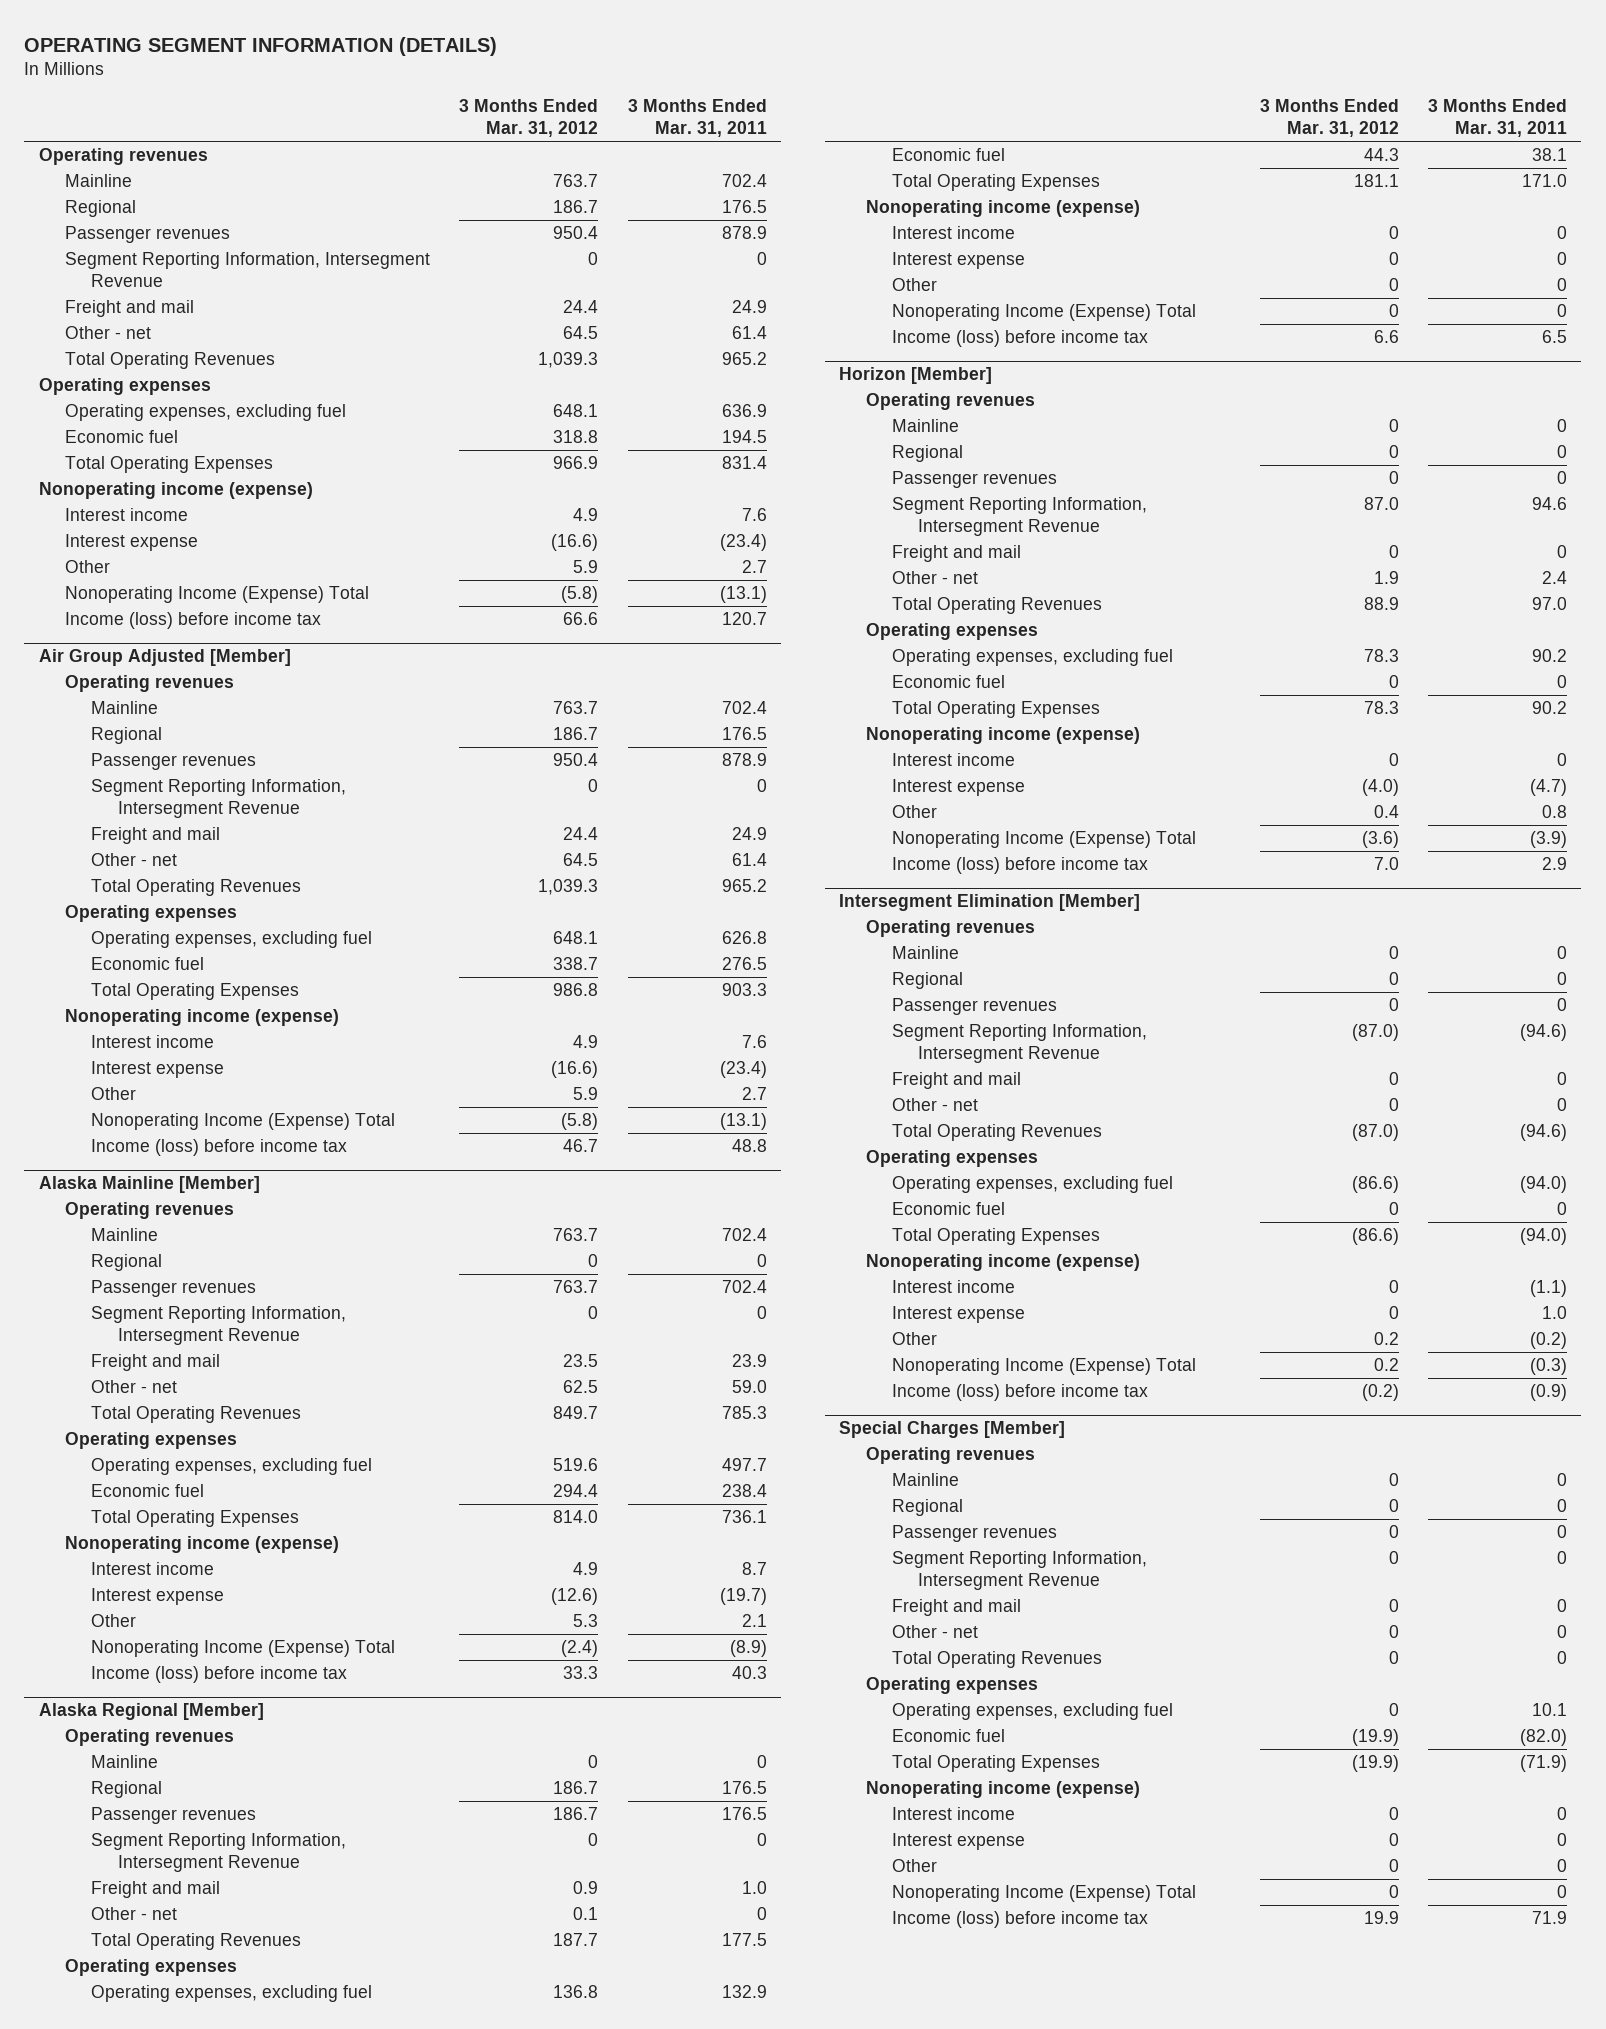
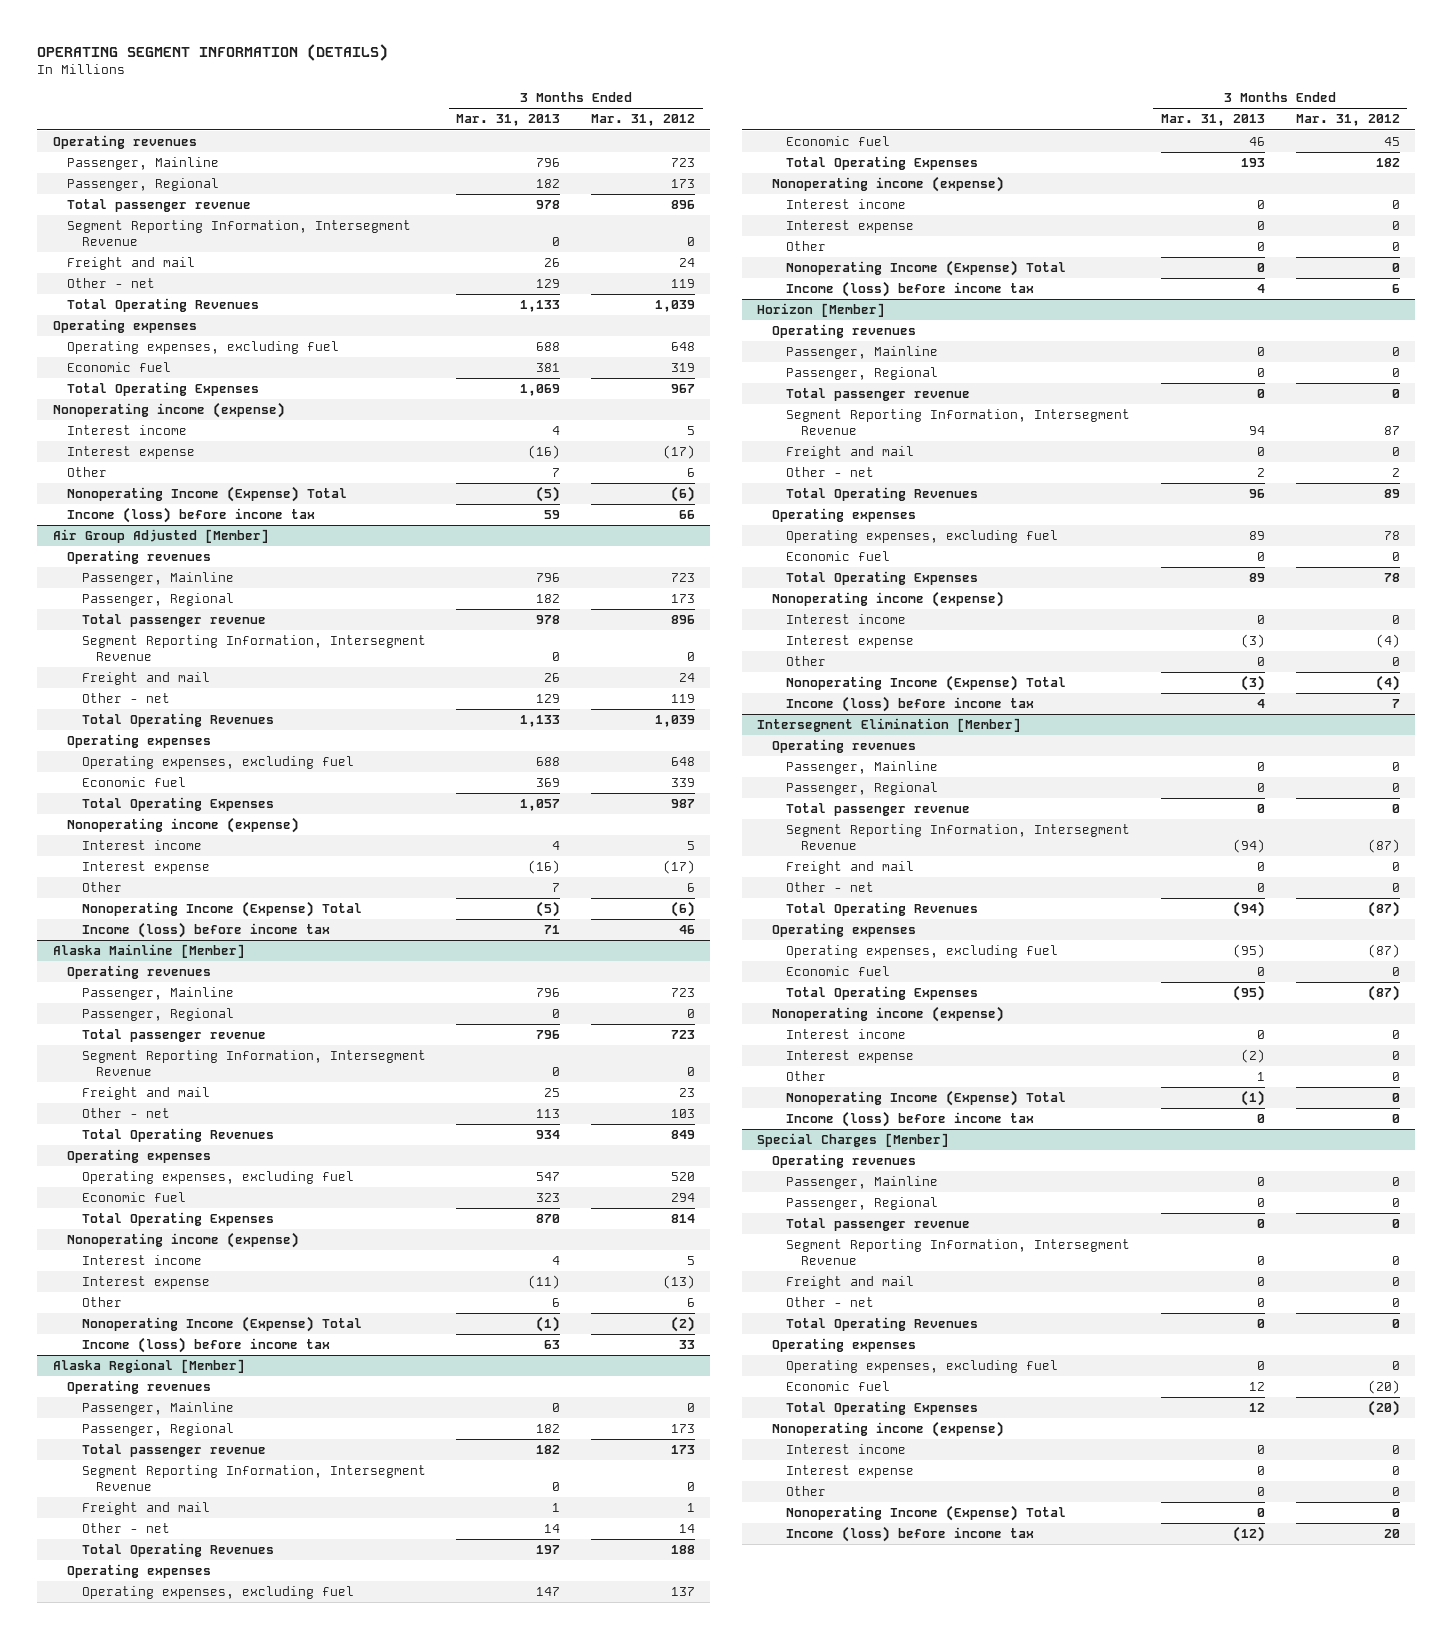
- | 3 Months Ended Mar. 31, 2012 | 3 Months Ended Mar. 31, 2011
+ | 3 Months Ended Mar. 31, 2013 | 3 Months Ended Mar. 31, 2012
- Mainline | 763.7 | 702.4
- Regional | 186.7 | 176.5
- Passenger revenues | 950.4 | 878.9
+ Passenger, Mainline | 796 | 723
+ Passenger, Regional | 182 | 173
+ Total passenger revenue | 978 | 896
- Freight and mail | 24.4 | 24.9
- Other - net | 64.5 | 61.4
- Total Operating Revenues | 1,039.3 | 965.2
+ Freight and mail | 26 | 24
+ Other - net | 129 | 119
+ Total Operating Revenues | 1,133 | 1,039
- Operating expenses, excluding fuel | 648.1 | 636.9
- Economic fuel | 318.8 | 194.5
- Total Operating Expenses | 966.9 | 831.4
+ Operating expenses, excluding fuel | 688 | 648
+ Economic fuel | 381 | 319
+ Total Operating Expenses | 1,069 | 967
- Interest income | 4.9 | 7.6
- Interest expense | (16.6) | (23.4)
- Other | 5.9 | 2.7
- Nonoperating Income (Expense) Total | (5.8) | (13.1)
- Income (loss) before income tax | 66.6 | 120.7
+ Interest income | 4 | 5
+ Interest expense | (16) | (17)
+ Other | 7 | 6
+ Nonoperating Income (Expense) Total | (5) | (6)
+ Income (loss) before income tax | 59 | 66
@ Air Group Adjusted [Member]
- Mainline | 763.7 | 702.4
- Regional | 186.7 | 176.5
- Passenger revenues | 950.4 | 878.9
+ Passenger, Mainline | 796 | 723
+ Passenger, Regional | 182 | 173
+ Total passenger revenue | 978 | 896
- Freight and mail | 24.4 | 24.9
- Other - net | 64.5 | 61.4
- Total Operating Revenues | 1,039.3 | 965.2
+ Freight and mail | 26 | 24
+ Other - net | 129 | 119
+ Total Operating Revenues | 1,133 | 1,039
- Operating expenses, excluding fuel | 648.1 | 626.8
- Economic fuel | 338.7 | 276.5
- Total Operating Expenses | 986.8 | 903.3
+ Operating expenses, excluding fuel | 688 | 648
+ Economic fuel | 369 | 339
+ Total Operating Expenses | 1,057 | 987
- Interest income | 4.9 | 7.6
- Interest expense | (16.6) | (23.4)
- Other | 5.9 | 2.7
- Nonoperating Income (Expense) Total | (5.8) | (13.1)
- Income (loss) before income tax | 46.7 | 48.8
+ Interest income | 4 | 5
+ Interest expense | (16) | (17)
+ Other | 7 | 6
+ Nonoperating Income (Expense) Total | (5) | (6)
+ Income (loss) before income tax | 71 | 46
@ Alaska Mainline [Member]
- Mainline | 763.7 | 702.4
- Regional | 0 | 0
- Passenger revenues | 763.7 | 702.4
+ Passenger, Mainline | 796 | 723
+ Passenger, Regional | 0 | 0
+ Total passenger revenue | 796 | 723
- Freight and mail | 23.5 | 23.9
- Other - net | 62.5 | 59.0
- Total Operating Revenues | 849.7 | 785.3
+ Freight and mail | 25 | 23
+ Other - net | 113 | 103
+ Total Operating Revenues | 934 | 849
- Operating expenses, excluding fuel | 519.6 | 497.7
- Economic fuel | 294.4 | 238.4
- Total Operating Expenses | 814.0 | 736.1
+ Operating expenses, excluding fuel | 547 | 520
+ Economic fuel | 323 | 294
+ Total Operating Expenses | 870 | 814
- Interest income | 4.9 | 8.7
- Interest expense | (12.6) | (19.7)
- Other | 5.3 | 2.1
- Nonoperating Income (Expense) Total | (2.4) | (8.9)
- Income (loss) before income tax | 33.3 | 40.3
+ Interest income | 4 | 5
+ Interest expense | (11) | (13)
+ Other | 6 | 6
+ Nonoperating Income (Expense) Total | (1) | (2)
+ Income (loss) before income tax | 63 | 33
@ Alaska Regional [Member]
- Mainline | 0 | 0
- Regional | 186.7 | 176.5
- Passenger revenues | 186.7 | 176.5
+ Passenger, Mainline | 0 | 0
+ Passenger, Regional | 182 | 173
+ Total passenger revenue | 182 | 173
- Freight and mail | 0.9 | 1.0
- Other - net | 0.1 | 0
- Total Operating Revenues | 187.7 | 177.5
+ Freight and mail | 1 | 1
+ Other - net | 14 | 14
+ Total Operating Revenues | 197 | 188
- Operating expenses, excluding fuel | 136.8 | 132.9
- Economic fuel | 44.3 | 38.1
- Total Operating Expenses | 181.1 | 171.0
+ Operating expenses, excluding fuel | 147 | 137
+ Economic fuel | 46 | 45
+ Total Operating Expenses | 193 | 182
- Income (loss) before income tax | 6.6 | 6.5
+ Income (loss) before income tax | 4 | 6
@ Horizon [Member]
- Mainline | 0 | 0
- Regional | 0 | 0
- Passenger revenues | 0 | 0
- Segment Reporting Information, Intersegment Revenue | 87.0 | 94.6
+ Passenger, Mainline | 0 | 0
+ Passenger, Regional | 0 | 0
+ Total passenger revenue | 0 | 0
+ Segment Reporting Information, Intersegment Revenue | 94 | 87
- Other - net | 1.9 | 2.4
- Total Operating Revenues | 88.9 | 97.0
+ Other - net | 2 | 2
+ Total Operating Revenues | 96 | 89
- Operating expenses, excluding fuel | 78.3 | 90.2
+ Operating expenses, excluding fuel | 89 | 78
- Total Operating Expenses | 78.3 | 90.2
+ Total Operating Expenses | 89 | 78
- Interest expense | (4.0) | (4.7)
- Other | 0.4 | 0.8
- Nonoperating Income (Expense) Total | (3.6) | (3.9)
- Income (loss) before income tax | 7.0 | 2.9
+ Interest expense | (3) | (4)
+ Other | 0 | 0
+ Nonoperating Income (Expense) Total | (3) | (4)
+ Income (loss) before income tax | 4 | 7
@ Intersegment Elimination [Member]
- Mainline | 0 | 0
- Regional | 0 | 0
- Passenger revenues | 0 | 0
- Segment Reporting Information, Intersegment Revenue | (87.0) | (94.6)
+ Passenger, Mainline | 0 | 0
+ Passenger, Regional | 0 | 0
+ Total passenger revenue | 0 | 0
+ Segment Reporting Information, Intersegment Revenue | (94) | (87)
- Total Operating Revenues | (87.0) | (94.6)
+ Total Operating Revenues | (94) | (87)
- Operating expenses, excluding fuel | (86.6) | (94.0)
+ Operating expenses, excluding fuel | (95) | (87)
- Total Operating Expenses | (86.6) | (94.0)
+ Total Operating Expenses | (95) | (87)
- Other | 0.2 | (0.2)
- Nonoperating Income (Expense) Total | 0.2 | (0.3)
- Income (loss) before income tax | (0.2) | (0.9)
+ Other | 1 | 0
+ Nonoperating Income (Expense) Total | (1) | 0
+ Income (loss) before income tax | 0 | 0
@ Special Charges [Member]
- Mainline | 0 | 0
- Regional | 0 | 0
- Passenger revenues | 0 | 0
+ Passenger, Mainline | 0 | 0
+ Passenger, Regional | 0 | 0
+ Total passenger revenue | 0 | 0
- Economic fuel | (19.9) | (82.0)
- Total Operating Expenses | (19.9) | (71.9)
+ Economic fuel | 12 | (20)
+ Total Operating Expenses | 12 | (20)
- Income (loss) before income tax | 19.9 | 71.9
+ Income (loss) before income tax | (12) | 20

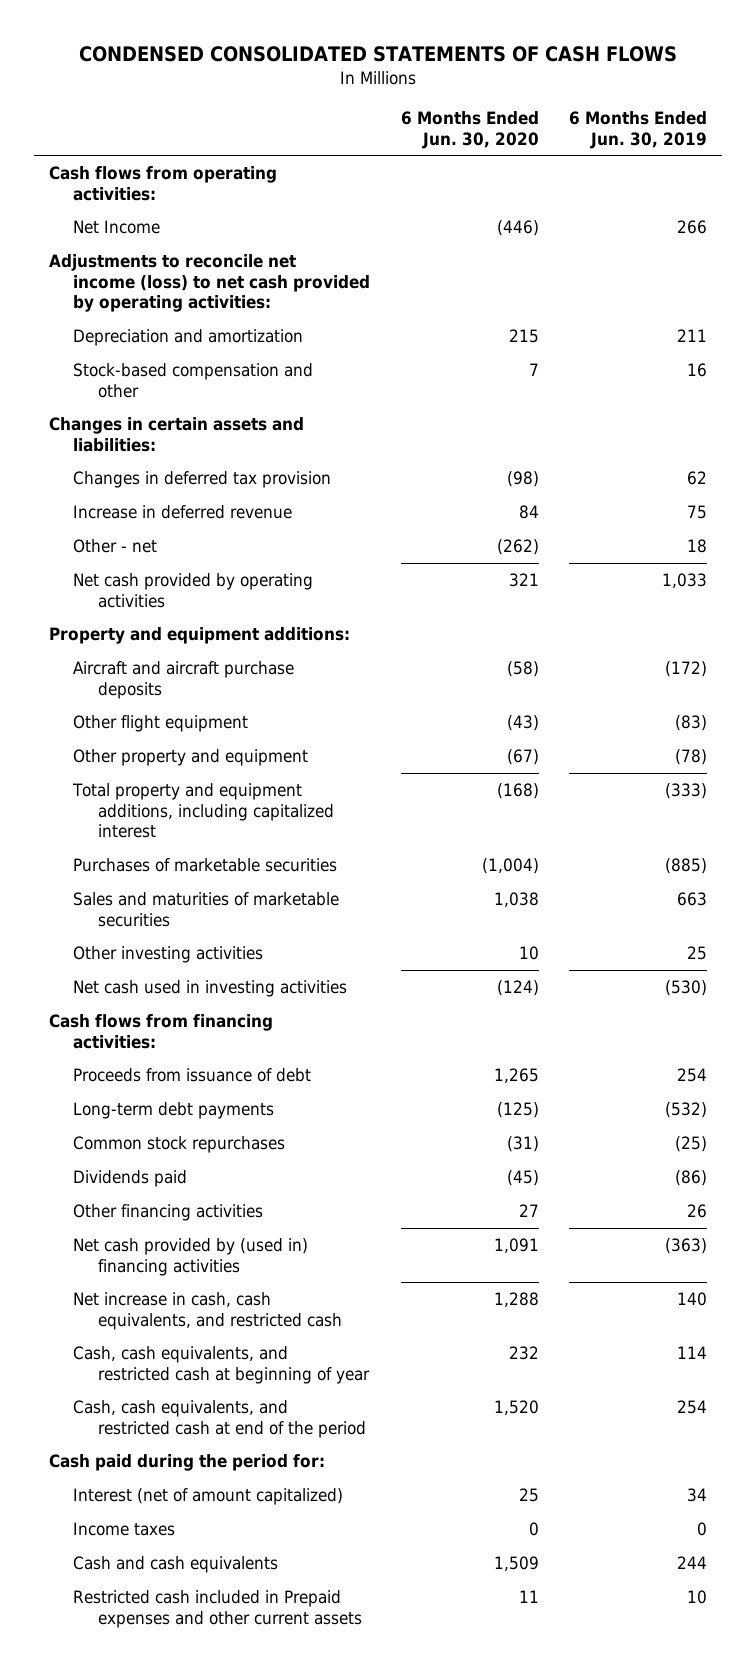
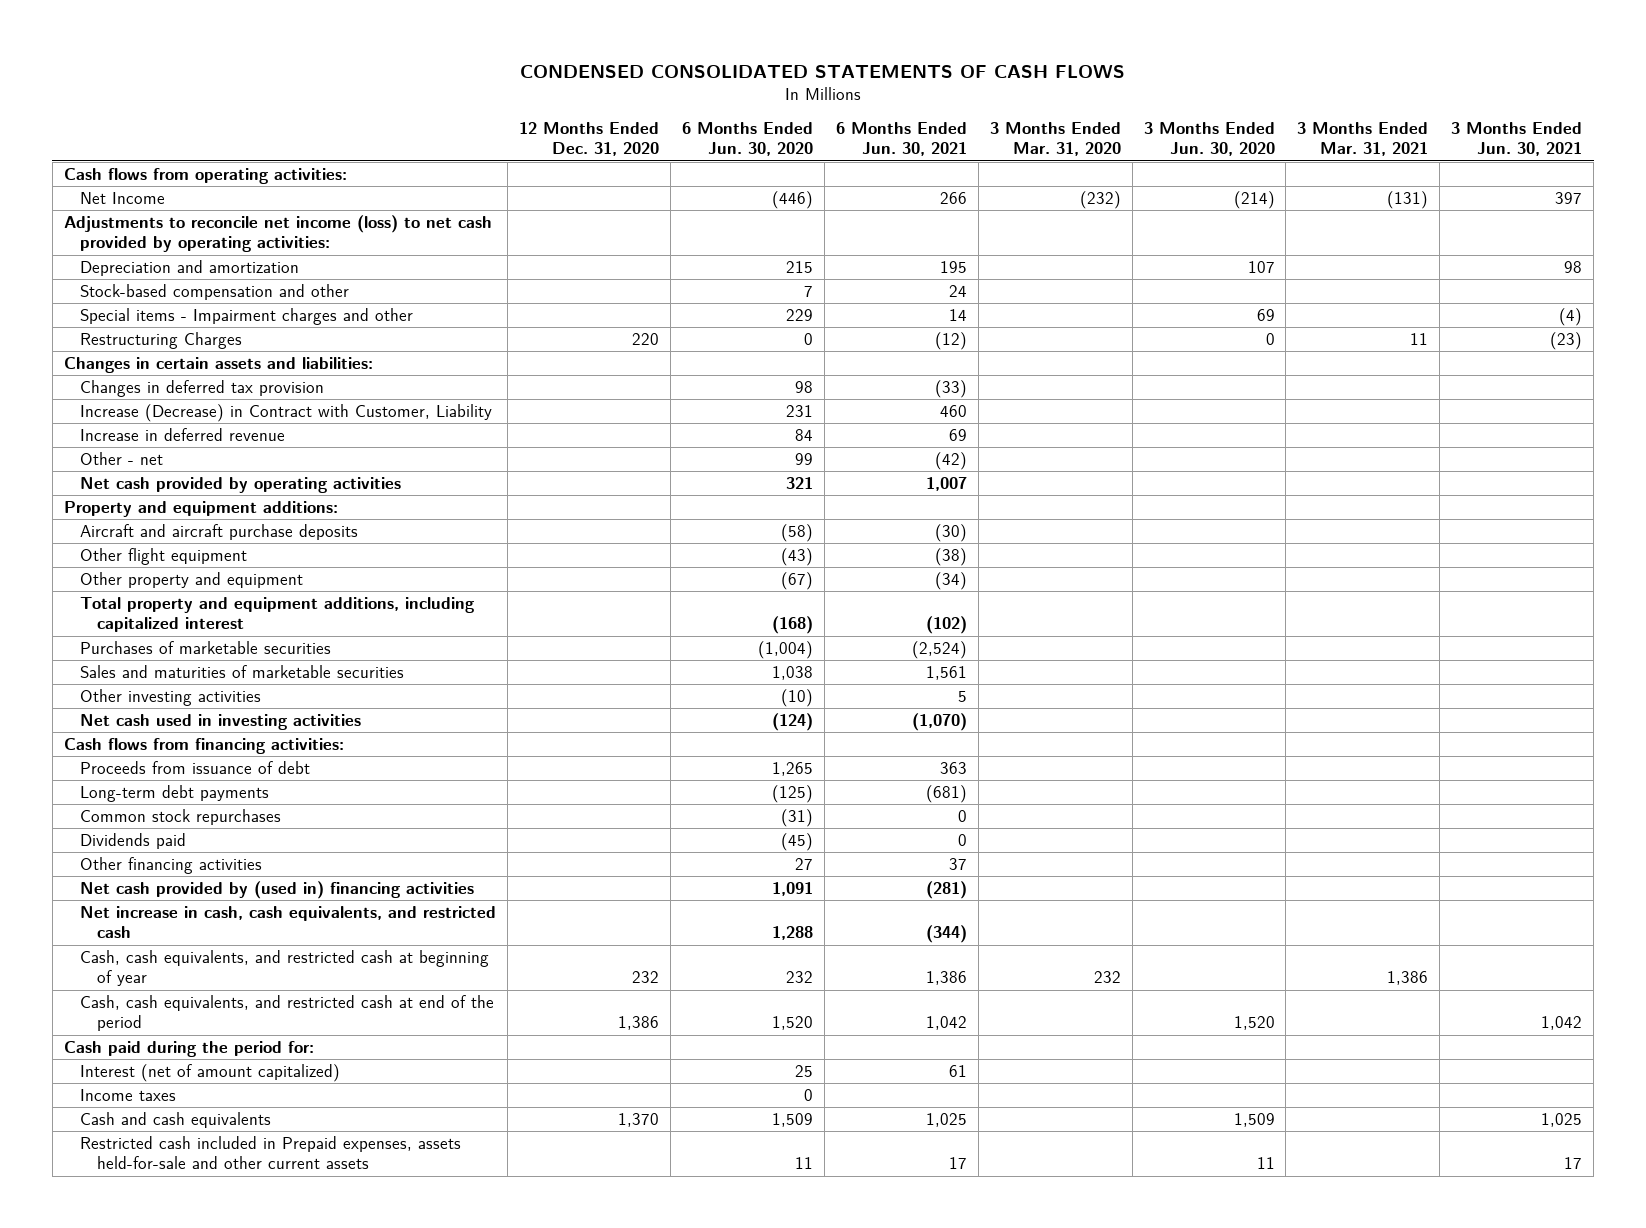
- | 6 Months Ended Jun. 30, 2020 | 6 Months Ended Jun. 30, 2019
+ | 12 Months Ended Dec. 31, 2020 | 6 Months Ended Jun. 30, 2020 | 6 Months Ended Jun. 30, 2021 | 3 Months Ended Mar. 31, 2020 | 3 Months Ended Jun. 30, 2020 | 3 Months Ended Mar. 31, 2021 | 3 Months Ended Jun. 30, 2021
+ Special items - Impairment charges and other | | 229 | 14 | | 69 | | (4)
+ Restructuring Charges | 220 | 0 | (12) | | 0 | 11 | (23)
- Changes in deferred tax provision | (98) | 62
+ Changes in deferred tax provision | | 98 | (33) | | | |
+ Increase (Decrease) in Contract with Customer, Liability | | 231 | 460 | | | |
- Other - net | (262) | 18
+ Other - net | | 99 | (42) | | | |
- Other investing activities | 10 | 25
+ Other investing activities | | (10) | 5 | | | |
- Restricted cash included in Prepaid expenses and other current assets | 11 | 10
+ Restricted cash included in Prepaid expenses, assets held-for-sale and other current assets | | 11 | 17 | | 11 | | 17

